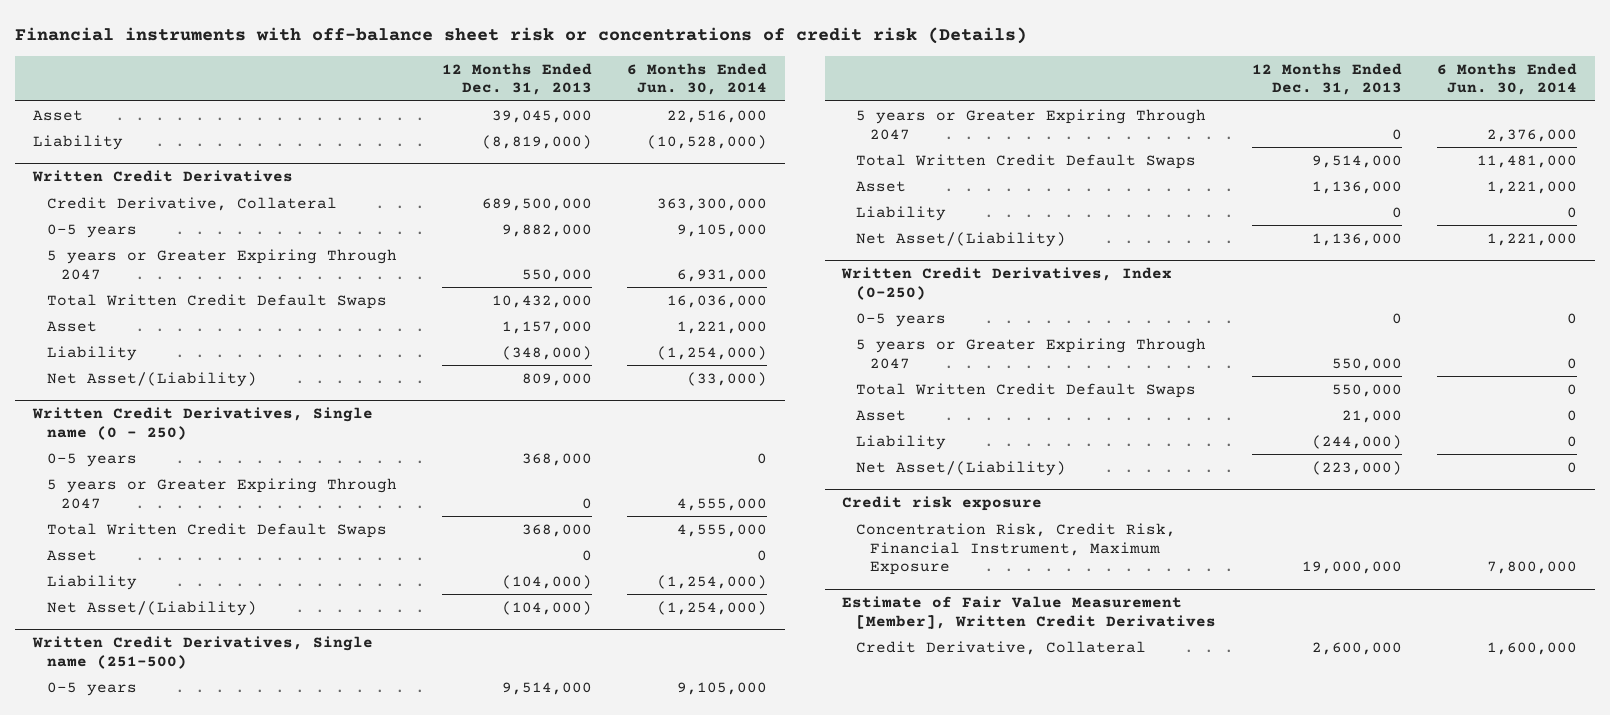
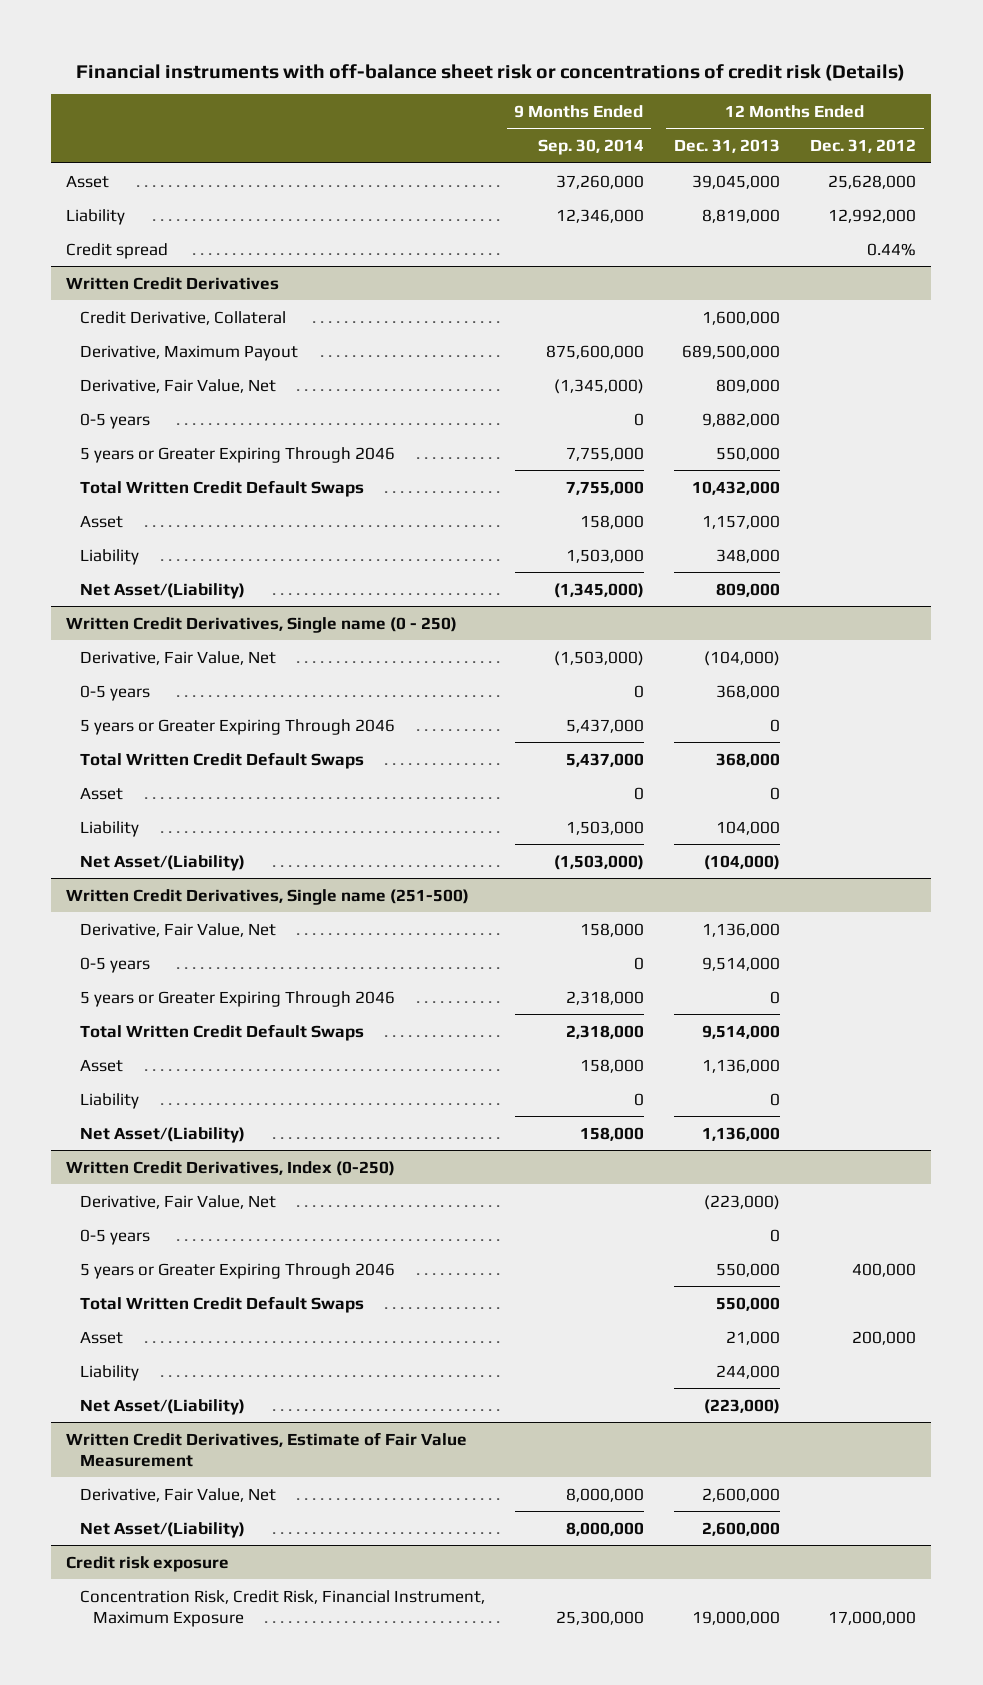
- | 12 Months Ended Dec. 31, 2013 | 6 Months Ended Jun. 30, 2014
+ | 9 Months Ended Sep. 30, 2014 | 12 Months Ended Dec. 31, 2013 | 12 Months Ended Dec. 31, 2012
- Liability | (8,819,000) | (10,528,000)
+ Liability | 12,346,000 | 8,819,000 | 12,992,000
+ Credit spread | | | 0.44%
@ Written Credit Derivatives
- Credit Derivative, Collateral | 689,500,000 | 363,300,000
+ Credit Derivative, Collateral | | 1,600,000 |
+ Derivative, Maximum Payout | 875,600,000 | 689,500,000 |
+ Derivative, Fair Value, Net | (1,345,000) | 809,000 |
- 5 years or Greater Expiring Through 2047 | 550,000 | 6,931,000
+ 5 years or Greater Expiring Through 2046 | 7,755,000 | 550,000 |
- Liability | (348,000) | (1,254,000)
+ Liability | 1,503,000 | 348,000 |
@ Written Credit Derivatives, Single name (0 - 250)
+ Derivative, Fair Value, Net | (1,503,000) | (104,000) |
- 5 years or Greater Expiring Through 2047 | 0 | 4,555,000
+ 5 years or Greater Expiring Through 2046 | 5,437,000 | 0 |
- Liability | (104,000) | (1,254,000)
+ Liability | 1,503,000 | 104,000 |
@ Written Credit Derivatives, Single name (251-500)
+ Derivative, Fair Value, Net | 158,000 | 1,136,000 |
- 5 years or Greater Expiring Through 2047 | 0 | 2,376,000
+ 5 years or Greater Expiring Through 2046 | 2,318,000 | 0 |
@ Written Credit Derivatives, Index (0-250)
+ Derivative, Fair Value, Net | | (223,000) |
- 5 years or Greater Expiring Through 2047 | 550,000 | 0
+ 5 years or Greater Expiring Through 2046 | | 550,000 | 400,000
- Liability | (244,000) | 0
+ Liability | | 244,000 |
+ Written Credit Derivatives, Estimate of Fair Value Measurement
+ Derivative, Fair Value, Net | 8,000,000 | 2,600,000 |
+ Net Asset/(Liability) | 8,000,000 | 2,600,000 |
- Estimate of Fair Value Measurement [Member], Written Credit Derivatives
- Credit Derivative, Collateral | 2,600,000 | 1,600,000

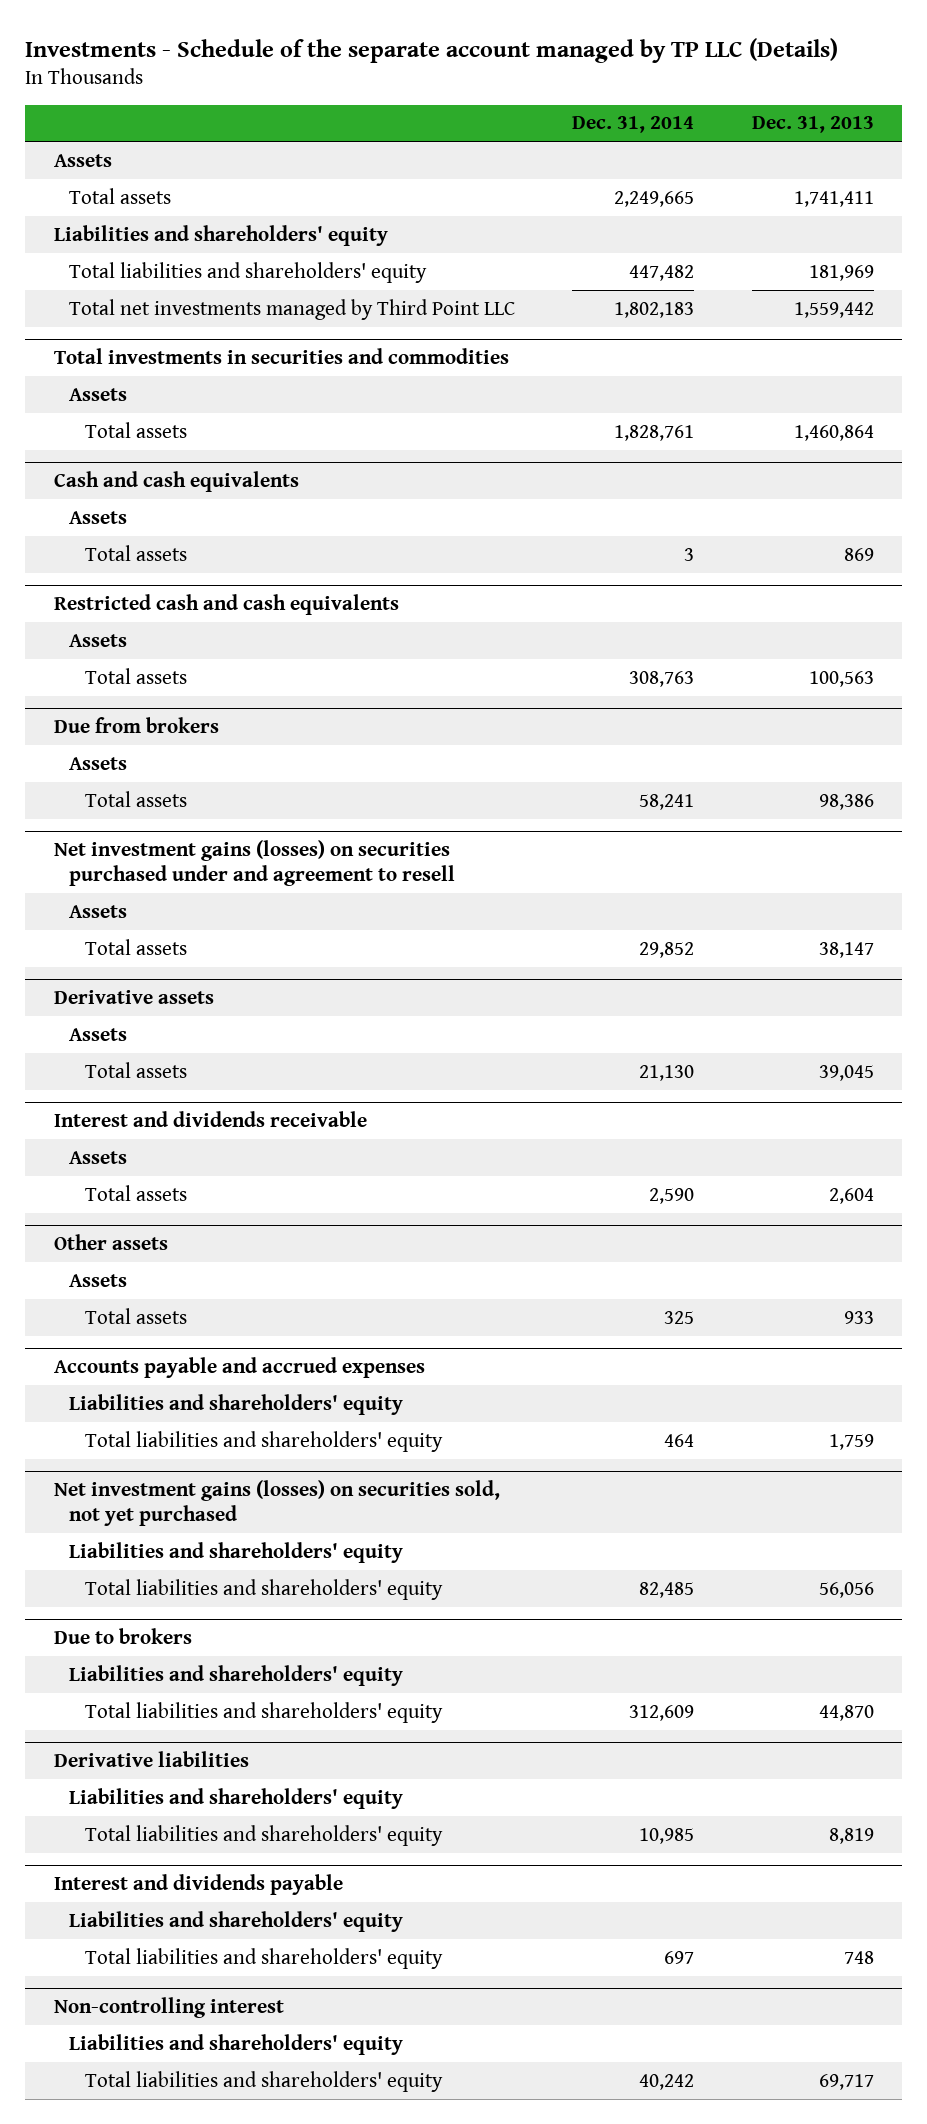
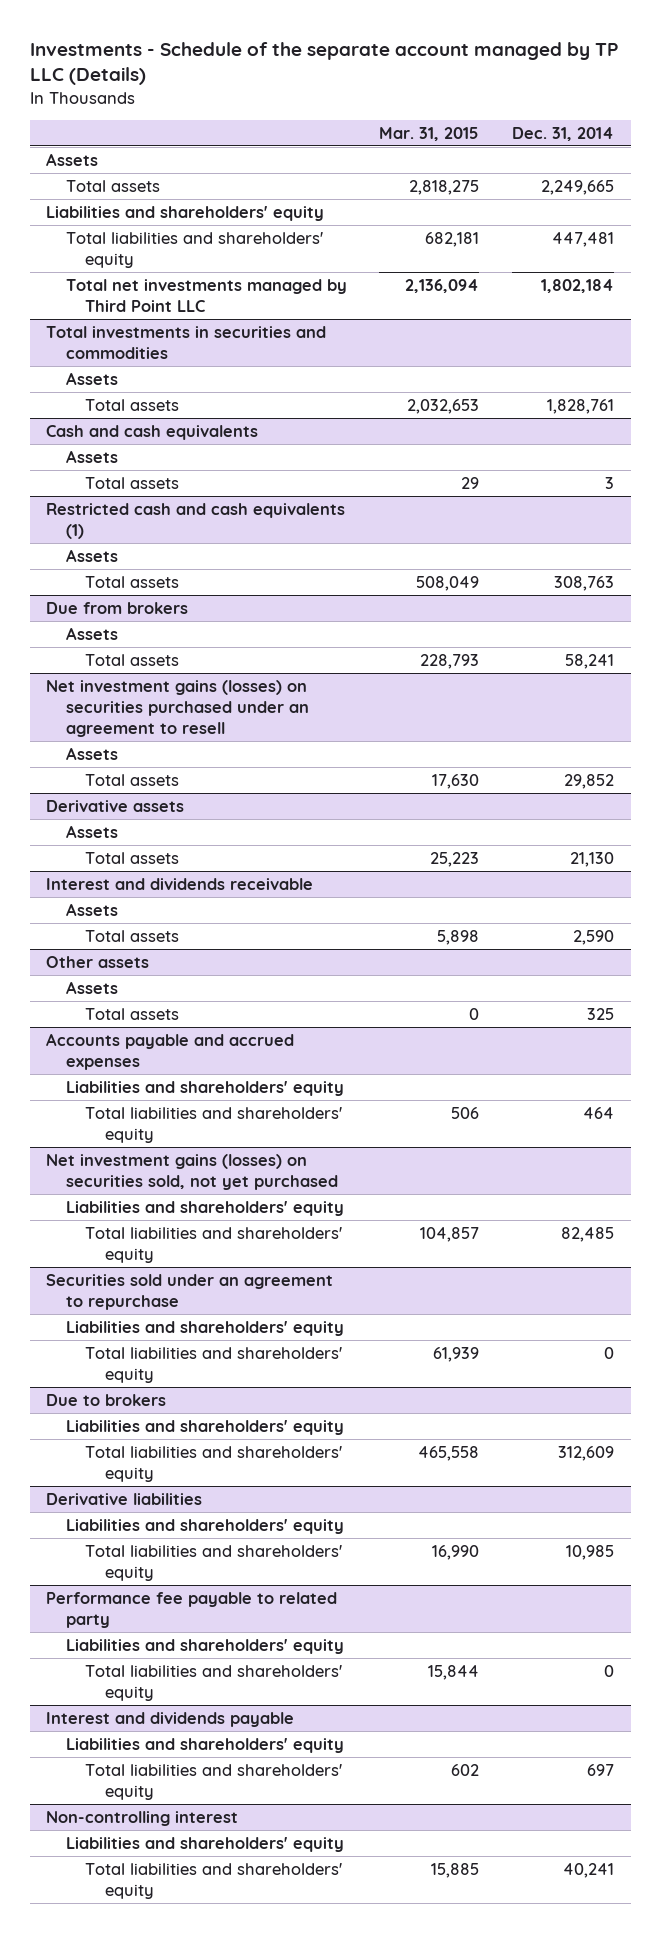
- | Dec. 31, 2014 | Dec. 31, 2013
+ | Mar. 31, 2015 | Dec. 31, 2014
- Total liabilities and shareholders' equity | 447,482 | 181,969
- Total net investments managed by Third Point LLC | 1,802,183 | 1,559,442
+ Total liabilities and shareholders' equity | 682,181 | 447,481
+ Total net investments managed by Third Point LLC | 2,136,094 | 1,802,184
- Restricted cash and cash equivalents
+ Restricted cash and cash equivalents (1)
- Net investment gains (losses) on securities purchased under and agreement to resell
+ Net investment gains (losses) on securities purchased under an agreement to resell
+ Securities sold under an agreement to repurchase
+ Liabilities and shareholders' equity
+ Total liabilities and shareholders' equity | 61,939 | 0
+ Performance fee payable to related party
+ Liabilities and shareholders' equity
+ Total liabilities and shareholders' equity | 15,844 | 0
@ Non-controlling interest
- Total liabilities and shareholders' equity | 40,242 | 69,717
+ Total liabilities and shareholders' equity | 15,885 | 40,241

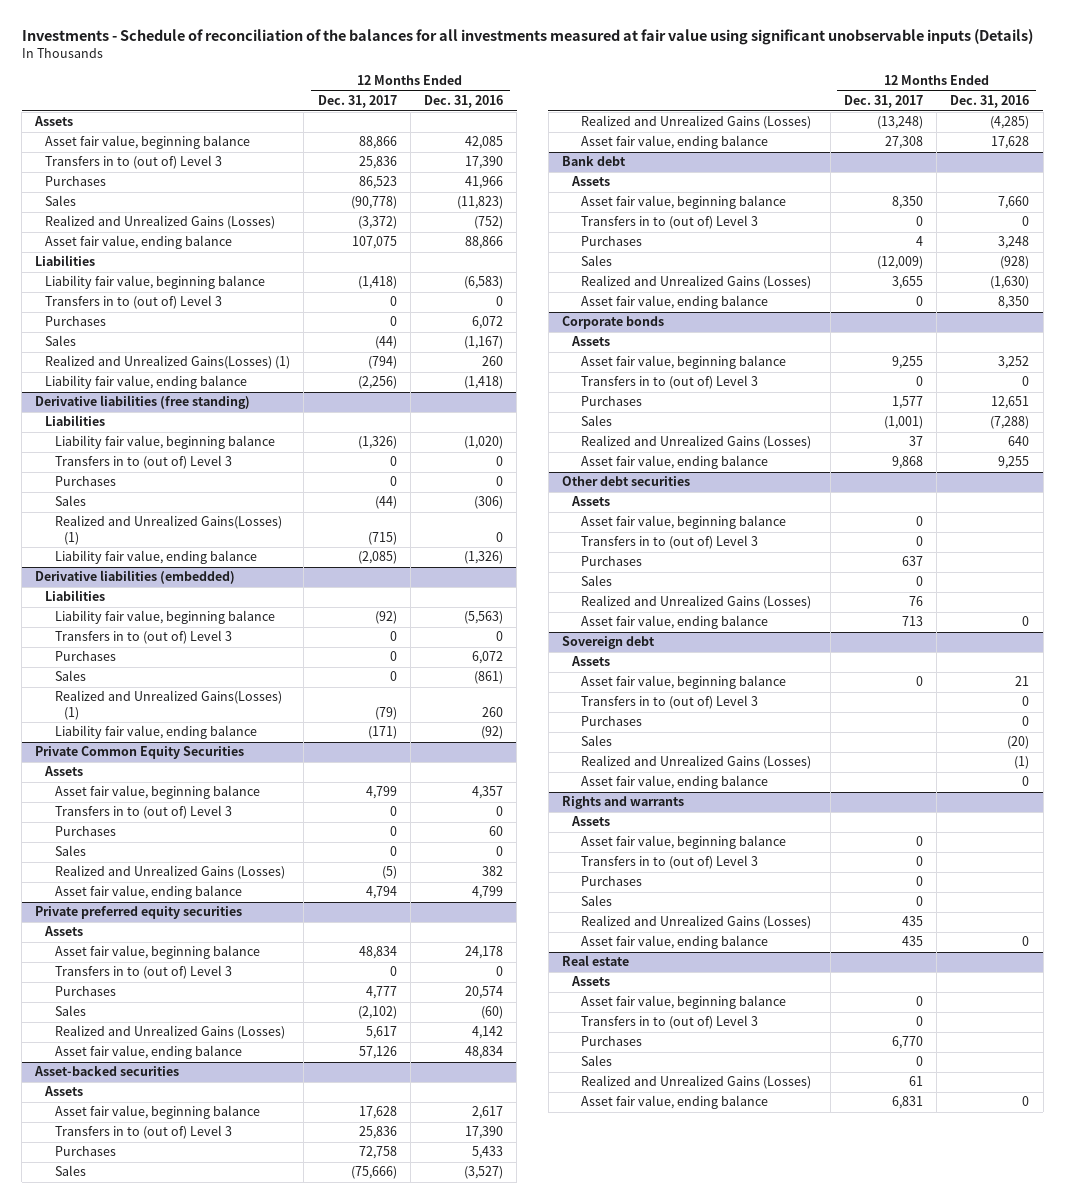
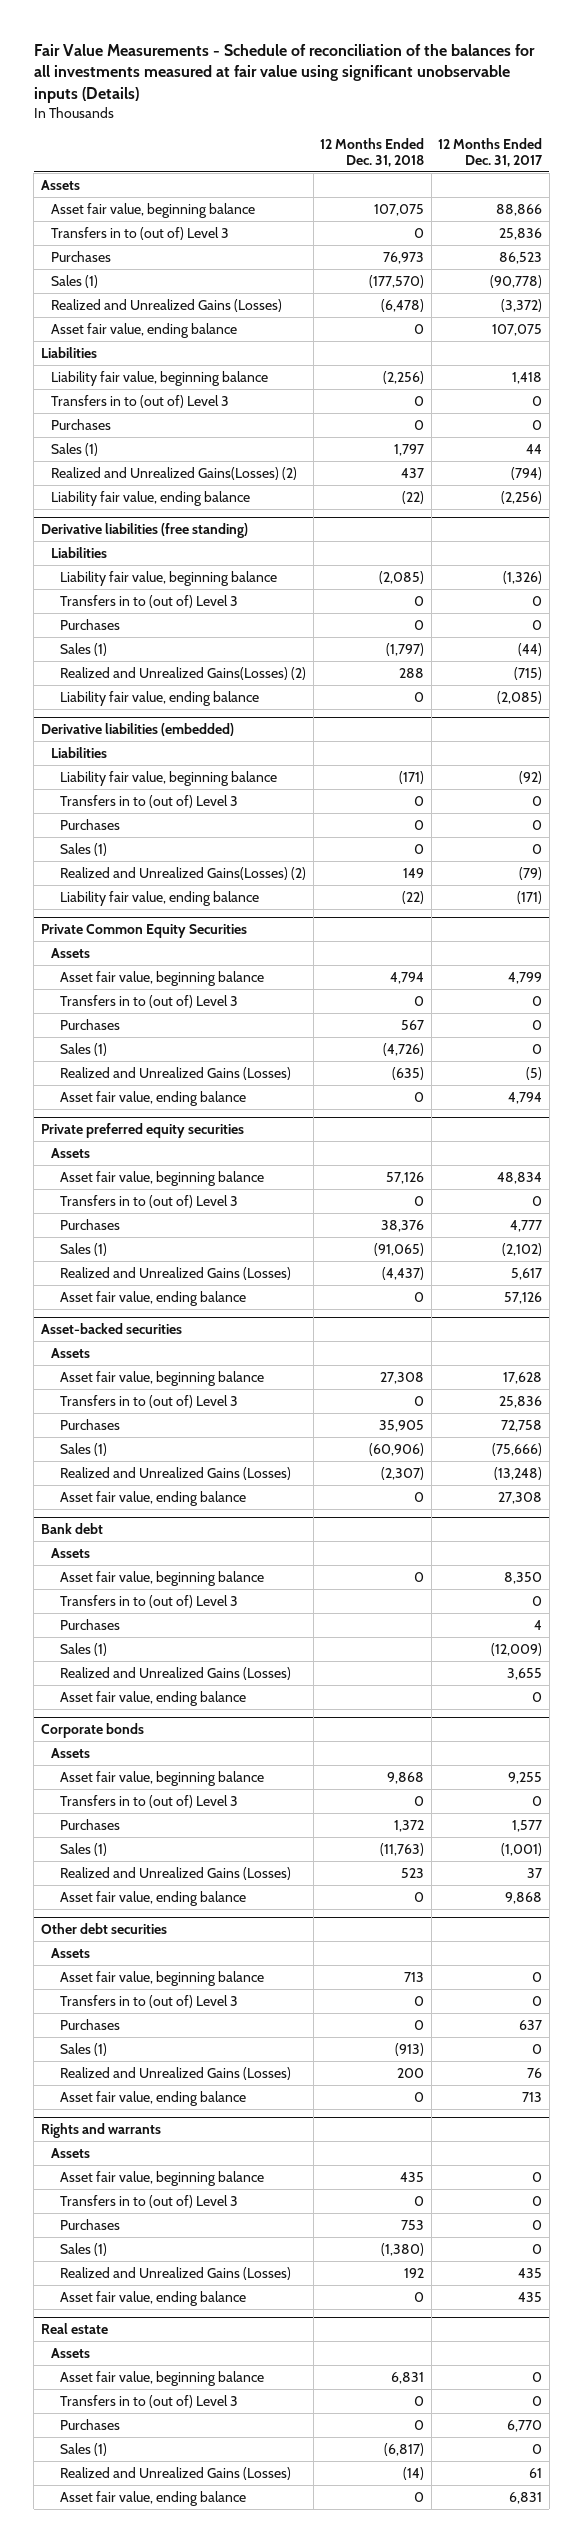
- Investments - Schedule of reconciliation of the balances for all investments measured at fair value using significant unobservable inputs (Details)
+ Fair Value Measurements - Schedule of reconciliation of the balances for all investments measured at fair value using significant unobservable inputs (Details)
- | 12 Months Ended Dec. 31, 2017 | 12 Months Ended Dec. 31, 2016
+ | 12 Months Ended Dec. 31, 2018 | 12 Months Ended Dec. 31, 2017
- Sales | (90,778) | (11,823)
+ Sales (1) | (177,570) | (90,778)
- Liability fair value, beginning balance | (1,418) | (6,583)
+ Liability fair value, beginning balance | (2,256) | 1,418
- Sales | (44) | (1,167)
- Realized and Unrealized Gains(Losses) (1) | (794) | 260
+ Sales (1) | 1,797 | 44
+ Realized and Unrealized Gains(Losses) (2) | 437 | (794)
@ Derivative liabilities (free standing)
- Sales | (44) | (306)
- Realized and Unrealized Gains(Losses) (1) | (715) | 0
+ Sales (1) | (1,797) | (44)
+ Realized and Unrealized Gains(Losses) (2) | 288 | (715)
@ Derivative liabilities (embedded)
- Sales | 0 | (861)
- Realized and Unrealized Gains(Losses) (1) | (79) | 260
+ Sales (1) | 0 | 0
+ Realized and Unrealized Gains(Losses) (2) | 149 | (79)
@ Private Common Equity Securities
- Sales | 0 | 0
+ Sales (1) | (4,726) | 0
@ Private preferred equity securities
- Sales | (2,102) | (60)
+ Sales (1) | (91,065) | (2,102)
@ Asset-backed securities
- Sales | (75,666) | (3,527)
+ Sales (1) | (60,906) | (75,666)
@ Bank debt
- Sales | (12,009) | (928)
+ Sales (1) | | (12,009)
@ Corporate bonds
- Sales | (1,001) | (7,288)
+ Sales (1) | (11,763) | (1,001)
@ Other debt securities
- Sales | 0 |
+ Sales (1) | (913) | 0
- Sovereign debt
- Assets
- Asset fair value, beginning balance | 0 | 21
- Transfers in to (out of) Level 3 | | 0
- Purchases | | 0
- Sales | | (20)
- Realized and Unrealized Gains (Losses) | | (1)
- Asset fair value, ending balance | | 0
@ Rights and warrants
- Sales | 0 |
+ Sales (1) | (1,380) | 0
@ Real estate
- Sales | 0 |
+ Sales (1) | (6,817) | 0

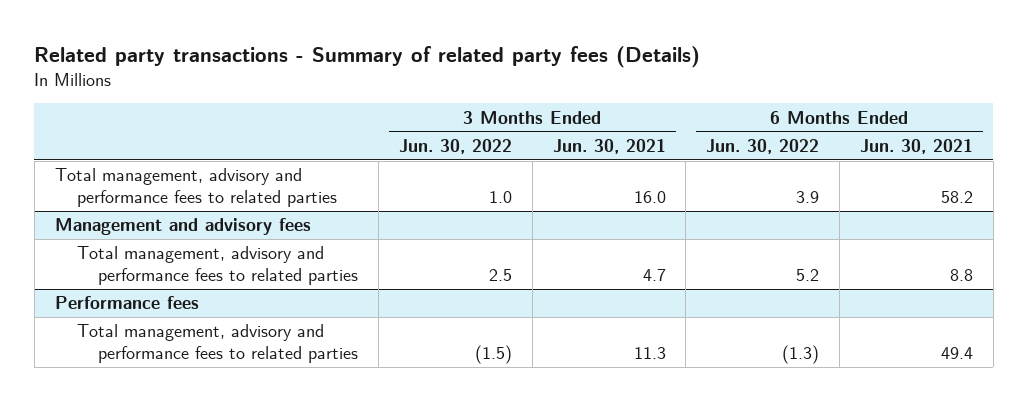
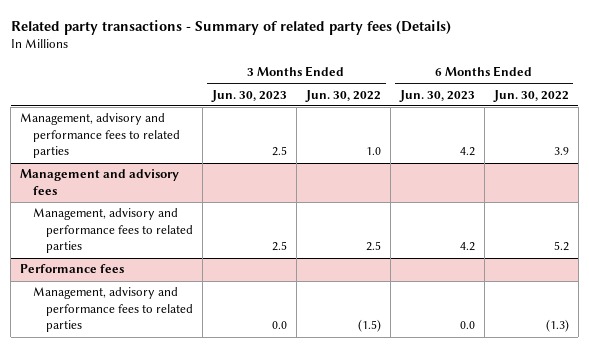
- | 3 Months Ended Jun. 30, 2022 | 3 Months Ended Jun. 30, 2021 | 6 Months Ended Jun. 30, 2022 | 6 Months Ended Jun. 30, 2021
+ | 3 Months Ended Jun. 30, 2023 | 3 Months Ended Jun. 30, 2022 | 6 Months Ended Jun. 30, 2023 | 6 Months Ended Jun. 30, 2022
- Total management, advisory and performance fees to related parties | 1.0 | 16.0 | 3.9 | 58.2
+ Management, advisory and performance fees to related parties | 2.5 | 1.0 | 4.2 | 3.9
@ Management and advisory fees
- Total management, advisory and performance fees to related parties | 2.5 | 4.7 | 5.2 | 8.8
+ Management, advisory and performance fees to related parties | 2.5 | 2.5 | 4.2 | 5.2
@ Performance fees
- Total management, advisory and performance fees to related parties | (1.5) | 11.3 | (1.3) | 49.4
+ Management, advisory and performance fees to related parties | 0.0 | (1.5) | 0.0 | (1.3)

